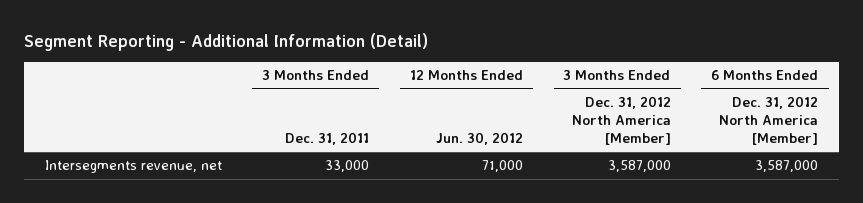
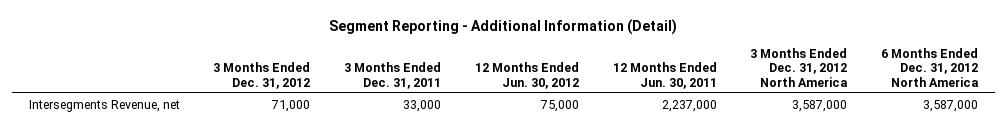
- | 3 Months Ended Dec. 31, 2011 | 12 Months Ended Jun. 30, 2012 | 3 Months Ended Dec. 31, 2012 North America [Member] | 6 Months Ended Dec. 31, 2012 North America [Member]
+ | 3 Months Ended Dec. 31, 2012 | 3 Months Ended Dec. 31, 2011 | 12 Months Ended Jun. 30, 2012 | 12 Months Ended Jun. 30, 2011 | 3 Months Ended Dec. 31, 2012 North America | 6 Months Ended Dec. 31, 2012 North America
- Intersegments revenue, net | 33,000 | 71,000 | 3,587,000 | 3,587,000
+ Intersegments Revenue, net | 71,000 | 33,000 | 75,000 | 2,237,000 | 3,587,000 | 3,587,000

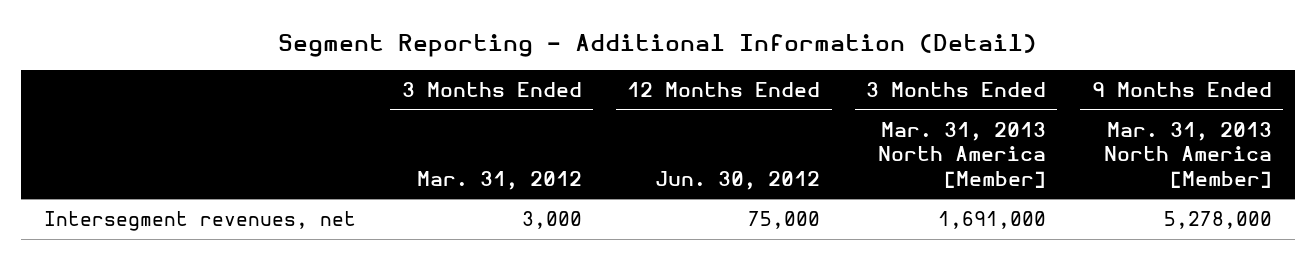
- | 3 Months Ended Dec. 31, 2012 | 3 Months Ended Dec. 31, 2011 | 12 Months Ended Jun. 30, 2012 | 12 Months Ended Jun. 30, 2011 | 3 Months Ended Dec. 31, 2012 North America | 6 Months Ended Dec. 31, 2012 North America
+ | 3 Months Ended Mar. 31, 2012 | 12 Months Ended Jun. 30, 2012 | 3 Months Ended Mar. 31, 2013 North America [Member] | 9 Months Ended Mar. 31, 2013 North America [Member]
- Intersegments Revenue, net | 71,000 | 33,000 | 75,000 | 2,237,000 | 3,587,000 | 3,587,000
+ Intersegment revenues, net | 3,000 | 75,000 | 1,691,000 | 5,278,000

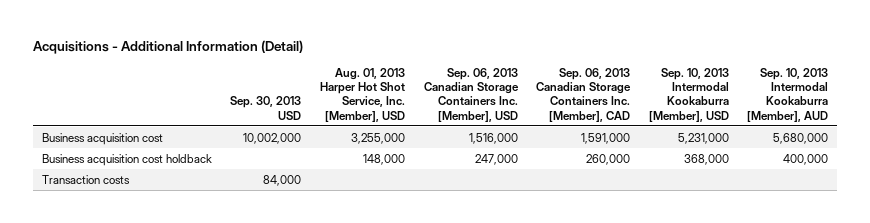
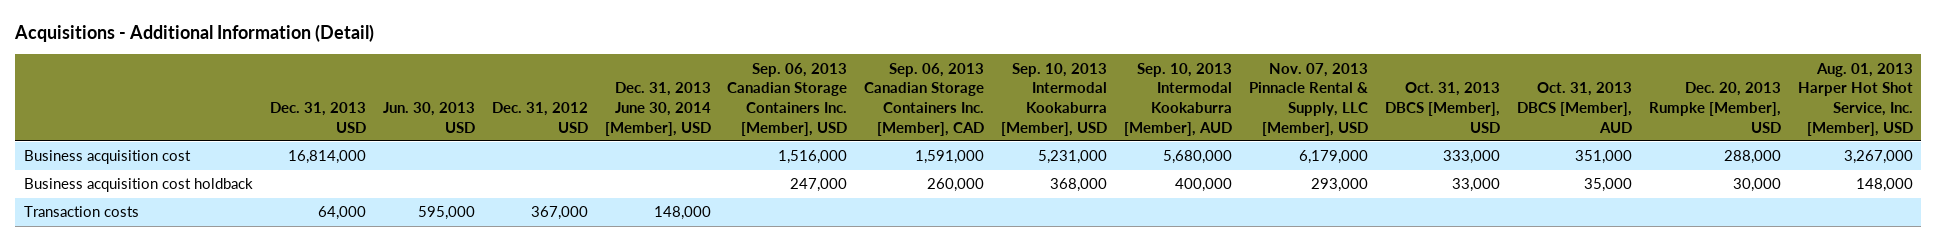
- | Sep. 30, 2013 USD | Aug. 01, 2013 Harper Hot Shot Service, Inc. [Member], USD | Sep. 06, 2013 Canadian Storage Containers Inc. [Member], USD | Sep. 06, 2013 Canadian Storage Containers Inc. [Member], CAD | Sep. 10, 2013 Intermodal Kookaburra [Member], USD | Sep. 10, 2013 Intermodal Kookaburra [Member], AUD
+ | Dec. 31, 2013 USD | Jun. 30, 2013 USD | Dec. 31, 2012 USD | Dec. 31, 2013 June 30, 2014 [Member], USD | Sep. 06, 2013 Canadian Storage Containers Inc. [Member], USD | Sep. 06, 2013 Canadian Storage Containers Inc. [Member], CAD | Sep. 10, 2013 Intermodal Kookaburra [Member], USD | Sep. 10, 2013 Intermodal Kookaburra [Member], AUD | Nov. 07, 2013 Pinnacle Rental & Supply, LLC [Member], USD | Oct. 31, 2013 DBCS [Member], USD | Oct. 31, 2013 DBCS [Member], AUD | Dec. 20, 2013 Rumpke [Member], USD | Aug. 01, 2013 Harper Hot Shot Service, Inc. [Member], USD
- Business acquisition cost | 10,002,000 | 3,255,000 | 1,516,000 | 1,591,000 | 5,231,000 | 5,680,000
+ Business acquisition cost | 16,814,000 | | | | 1,516,000 | 1,591,000 | 5,231,000 | 5,680,000 | 6,179,000 | 333,000 | 351,000 | 288,000 | 3,267,000

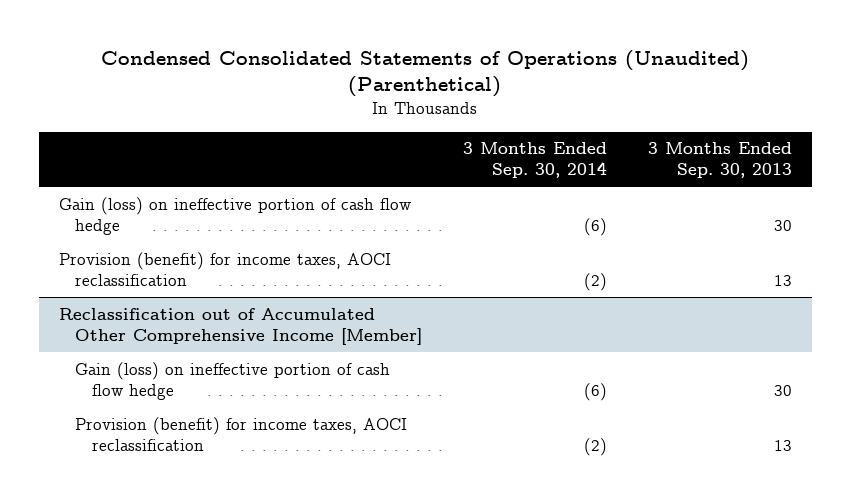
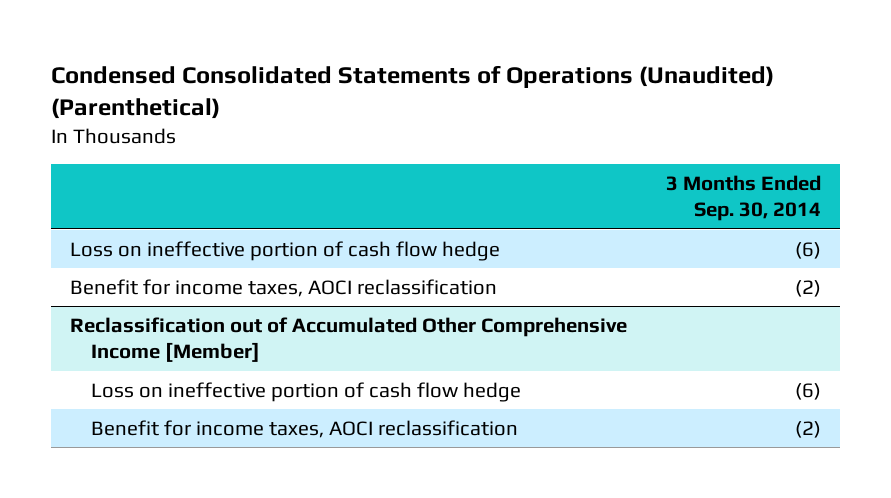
- | 3 Months Ended Sep. 30, 2014 | 3 Months Ended Sep. 30, 2013
+ | 3 Months Ended Sep. 30, 2014
- Gain (loss) on ineffective portion of cash flow hedge | (6) | 30
- Provision (benefit) for income taxes, AOCI reclassification | (2) | 13
+ Loss on ineffective portion of cash flow hedge | (6)
+ Benefit for income taxes, AOCI reclassification | (2)
@ Reclassification out of Accumulated Other Comprehensive Income [Member]
- Gain (loss) on ineffective portion of cash flow hedge | (6) | 30
- Provision (benefit) for income taxes, AOCI reclassification | (2) | 13
+ Loss on ineffective portion of cash flow hedge | (6)
+ Benefit for income taxes, AOCI reclassification | (2)

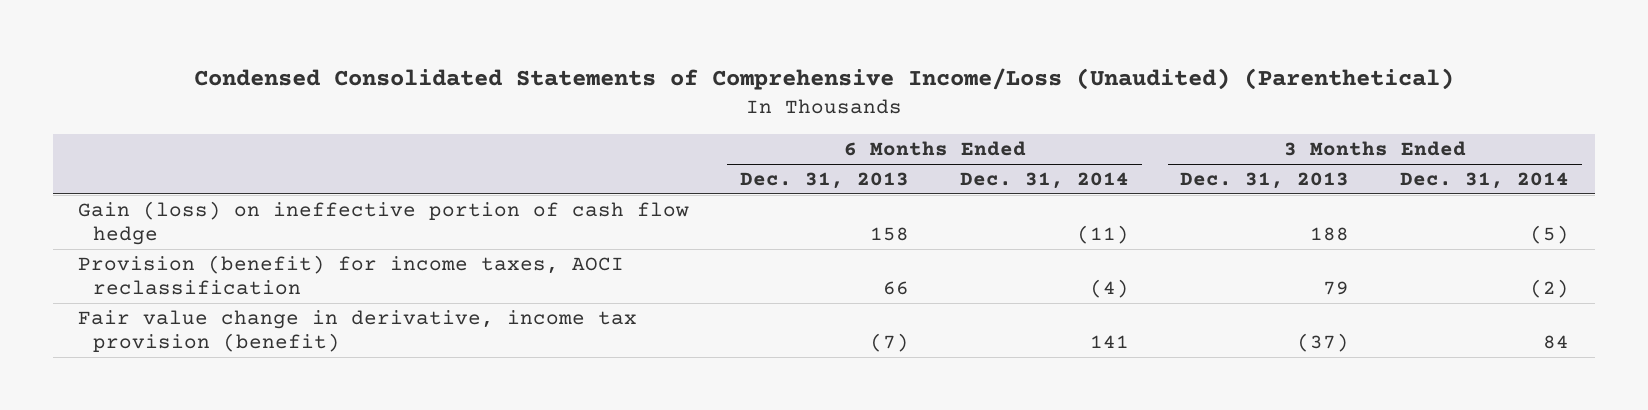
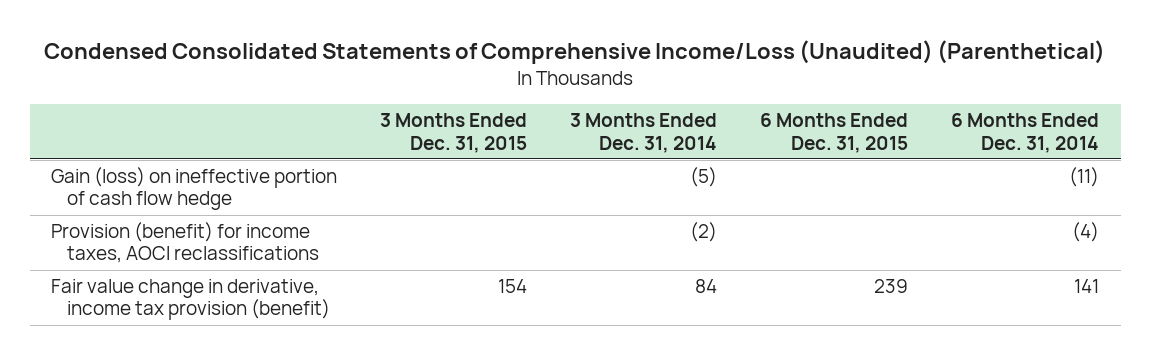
- | 6 Months Ended Dec. 31, 2013 | 6 Months Ended Dec. 31, 2014 | 3 Months Ended Dec. 31, 2013 | 3 Months Ended Dec. 31, 2014
+ | 3 Months Ended Dec. 31, 2015 | 3 Months Ended Dec. 31, 2014 | 6 Months Ended Dec. 31, 2015 | 6 Months Ended Dec. 31, 2014
- Provision (benefit) for income taxes, AOCI reclassification | 66 | (4) | 79 | (2)
+ Provision (benefit) for income taxes, AOCI reclassifications | | (2) | | (4)

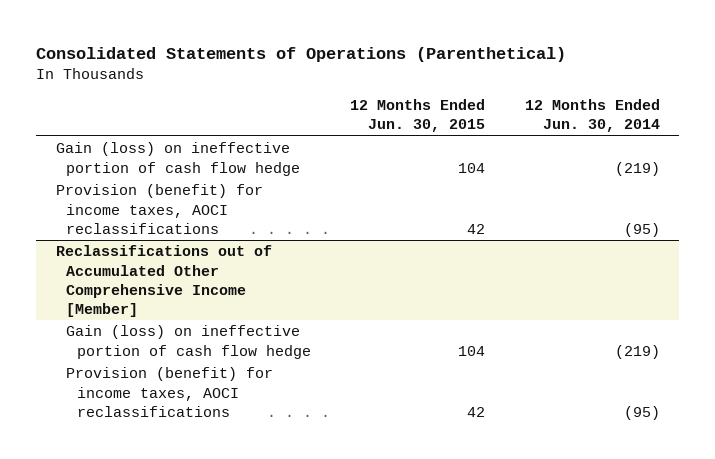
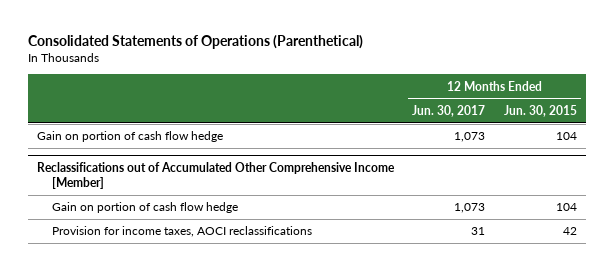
- | 12 Months Ended Jun. 30, 2015 | 12 Months Ended Jun. 30, 2014
+ | 12 Months Ended Jun. 30, 2017 | 12 Months Ended Jun. 30, 2015
- Gain (loss) on ineffective portion of cash flow hedge | 104 | (219)
- Provision (benefit) for income taxes, AOCI reclassifications | 42 | (95)
+ Gain on portion of cash flow hedge | 1,073 | 104
@ Reclassifications out of Accumulated Other Comprehensive Income [Member]
- Gain (loss) on ineffective portion of cash flow hedge | 104 | (219)
- Provision (benefit) for income taxes, AOCI reclassifications | 42 | (95)
+ Gain on portion of cash flow hedge | 1,073 | 104
+ Provision for income taxes, AOCI reclassifications | 31 | 42

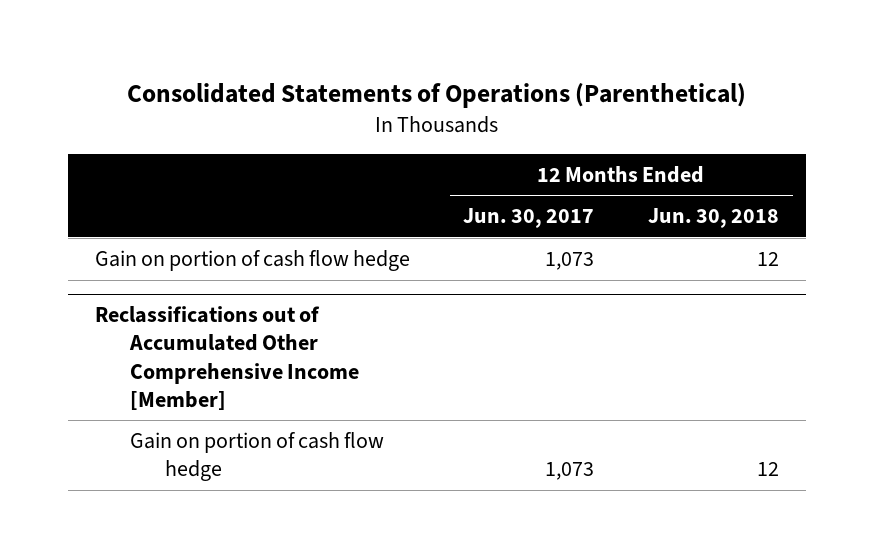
- | 12 Months Ended Jun. 30, 2017 | 12 Months Ended Jun. 30, 2015
+ | 12 Months Ended Jun. 30, 2017 | 12 Months Ended Jun. 30, 2018
@ Reclassifications out of Accumulated Other Comprehensive Income [Member]
- Provision for income taxes, AOCI reclassifications | 31 | 42

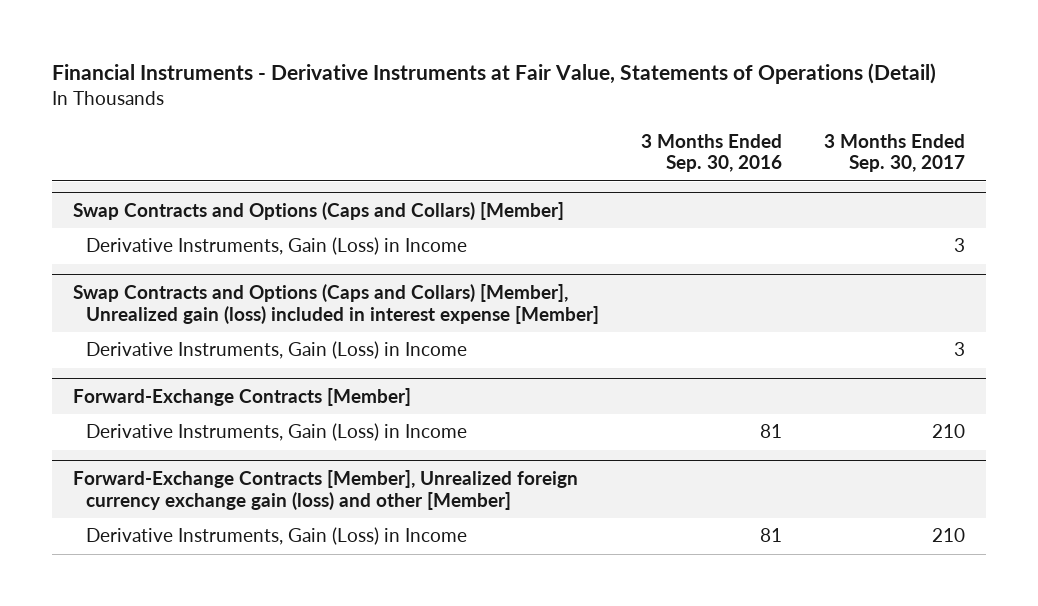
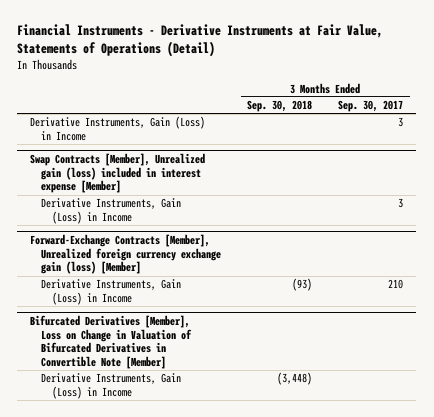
- | 3 Months Ended Sep. 30, 2016 | 3 Months Ended Sep. 30, 2017
+ | 3 Months Ended Sep. 30, 2018 | 3 Months Ended Sep. 30, 2017
- Swap Contracts and Options (Caps and Collars) [Member]
- Swap Contracts and Options (Caps and Collars) [Member], Unrealized gain (loss) included in interest expense [Member]
+ Swap Contracts [Member], Unrealized gain (loss) included in interest expense [Member]
- Forward-Exchange Contracts [Member]
- Derivative Instruments, Gain (Loss) in Income | 81 | 210
- Forward-Exchange Contracts [Member], Unrealized foreign currency exchange gain (loss) and other [Member]
+ Forward-Exchange Contracts [Member], Unrealized foreign currency exchange gain (loss) [Member]
+ Bifurcated Derivatives [Member], Loss on Change in Valuation of Bifurcated Derivatives in Convertible Note [Member]
+ Derivative Instruments, Gain (Loss) in Income | (3,448) |

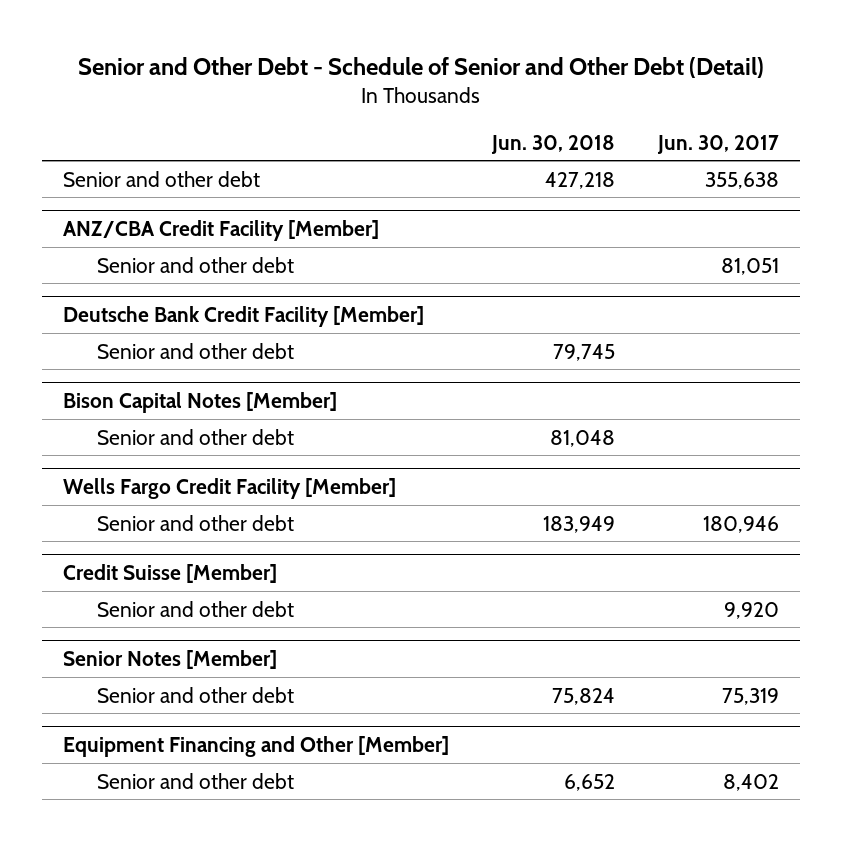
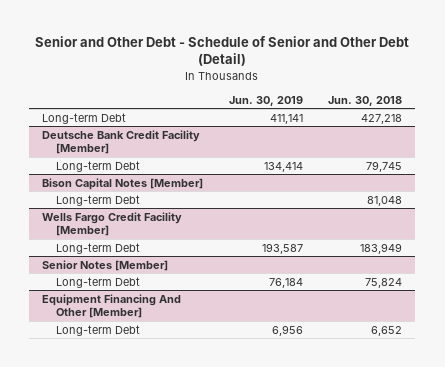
- | Jun. 30, 2018 | Jun. 30, 2017
+ | Jun. 30, 2019 | Jun. 30, 2018
- Senior and other debt | 427,218 | 355,638
- ANZ/CBA Credit Facility [Member]
- Senior and other debt | | 81,051
+ Long-term Debt | 411,141 | 427,218
@ Deutsche Bank Credit Facility [Member]
- Senior and other debt | 79,745 |
+ Long-term Debt | 134,414 | 79,745
@ Bison Capital Notes [Member]
- Senior and other debt | 81,048 |
+ Long-term Debt | | 81,048
@ Wells Fargo Credit Facility [Member]
- Senior and other debt | 183,949 | 180,946
- Credit Suisse [Member]
- Senior and other debt | | 9,920
@ Wells Fargo Credit Facility [Member]
+ Long-term Debt | 193,587 | 183,949
@ Senior Notes [Member]
- Senior and other debt | 75,824 | 75,319
- Equipment Financing and Other [Member]
- Senior and other debt | 6,652 | 8,402
@ Senior Notes [Member]
+ Long-term Debt | 76,184 | 75,824
+ Equipment Financing And Other [Member]
+ Long-term Debt | 6,956 | 6,652

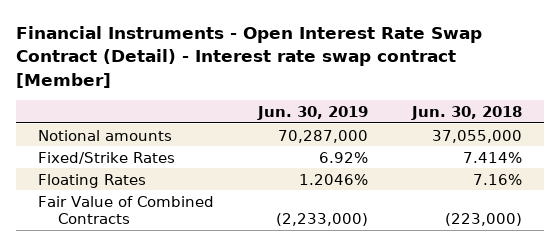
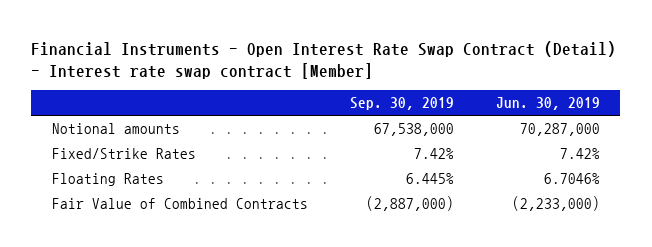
- | Jun. 30, 2019 | Jun. 30, 2018
+ | Sep. 30, 2019 | Jun. 30, 2019
- Fixed/Strike Rates | 6.92% | 7.414%
- Floating Rates | 1.2046% | 7.16%
+ Fixed/Strike Rates | 7.42% | 7.42%
+ Floating Rates | 6.445% | 6.7046%

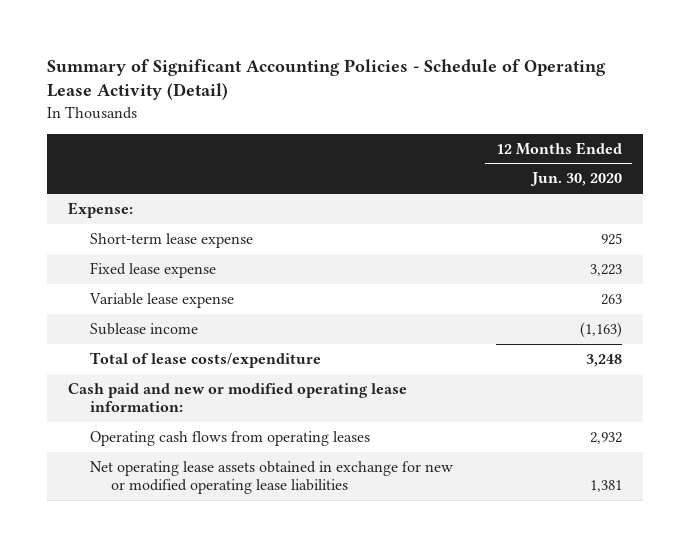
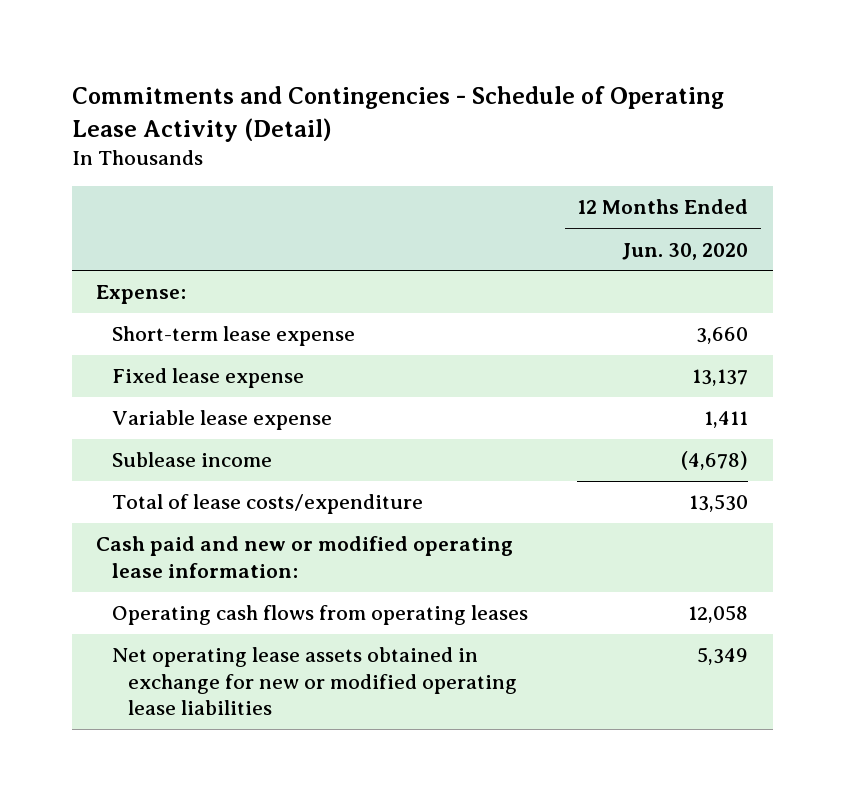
- Summary of Significant Accounting Policies - Schedule of Operating Lease Activity (Detail)
+ Commitments and Contingencies - Schedule of Operating Lease Activity (Detail)
- Short-term lease expense | 925
- Fixed lease expense | 3,223
- Variable lease expense | 263
- Sublease income | (1,163)
- Total of lease costs/expenditure | 3,248
+ Short-term lease expense | 3,660
+ Fixed lease expense | 13,137
+ Variable lease expense | 1,411
+ Sublease income | (4,678)
+ Total of lease costs/expenditure | 13,530
- Operating cash flows from operating leases | 2,932
- Net operating lease assets obtained in exchange for new or modified operating lease liabilities | 1,381
+ Operating cash flows from operating leases | 12,058
+ Net operating lease assets obtained in exchange for new or modified operating lease liabilities | 5,349

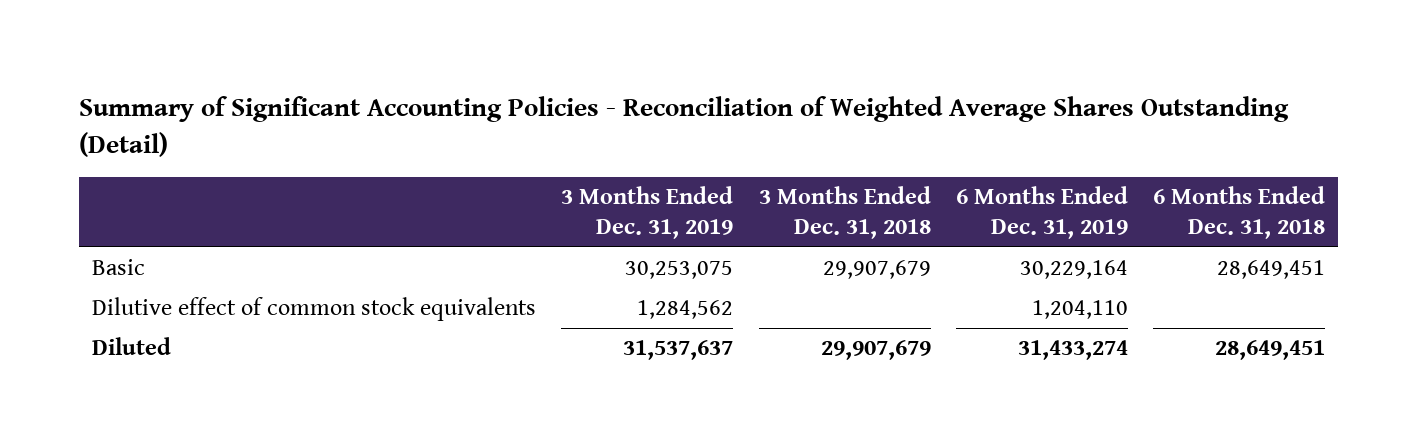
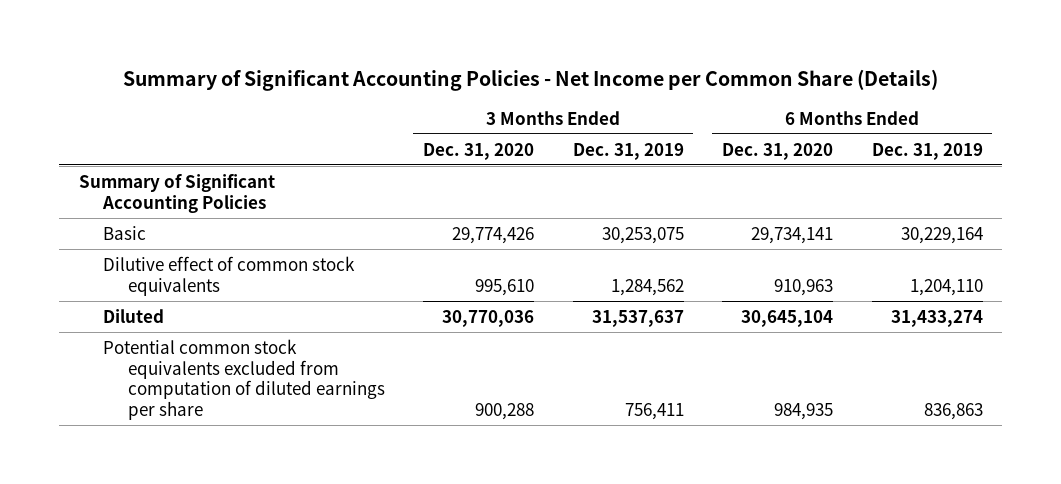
- Summary of Significant Accounting Policies - Reconciliation of Weighted Average Shares Outstanding (Detail)
+ Summary of Significant Accounting Policies - Net Income per Common Share (Details)
- | 3 Months Ended Dec. 31, 2019 | 3 Months Ended Dec. 31, 2018 | 6 Months Ended Dec. 31, 2019 | 6 Months Ended Dec. 31, 2018
+ | 3 Months Ended Dec. 31, 2020 | 3 Months Ended Dec. 31, 2019 | 6 Months Ended Dec. 31, 2020 | 6 Months Ended Dec. 31, 2019
+ Summary of Significant Accounting Policies
+ Potential common stock equivalents excluded from computation of diluted earnings per share | 900,288 | 756,411 | 984,935 | 836,863

